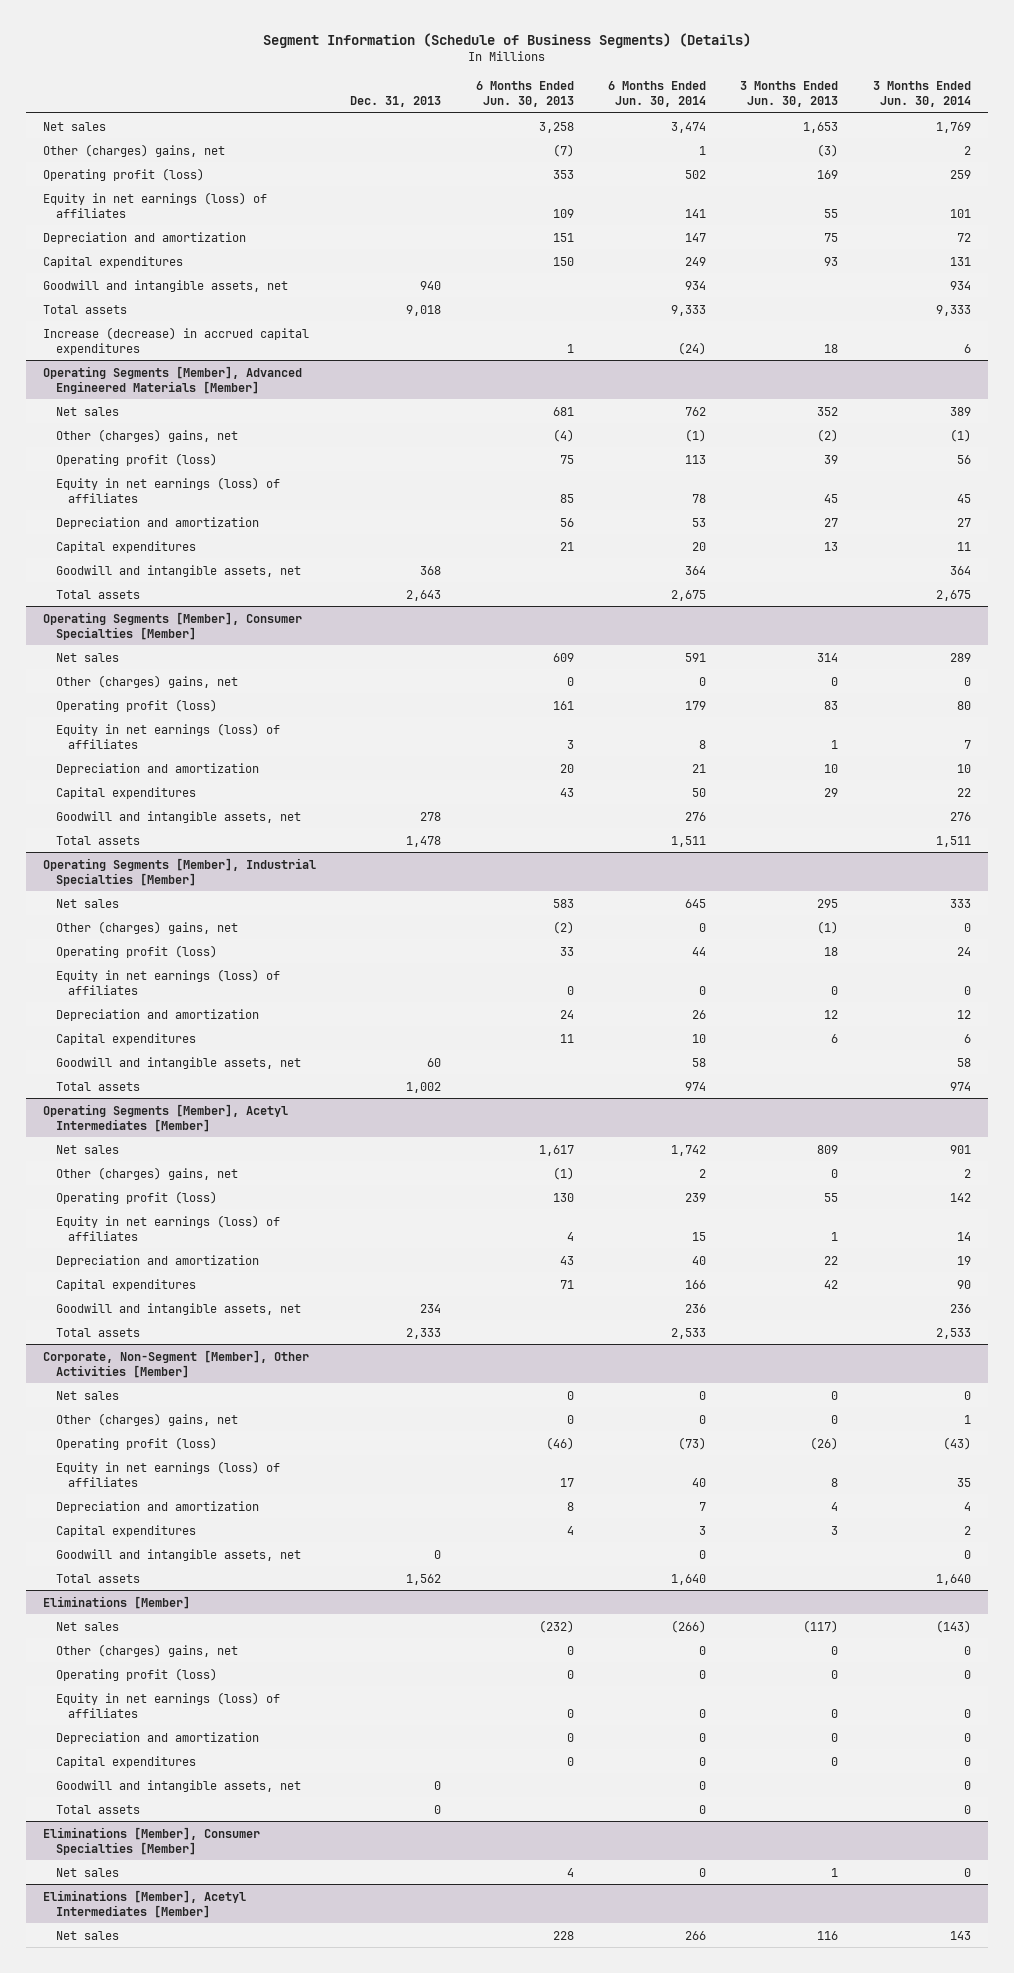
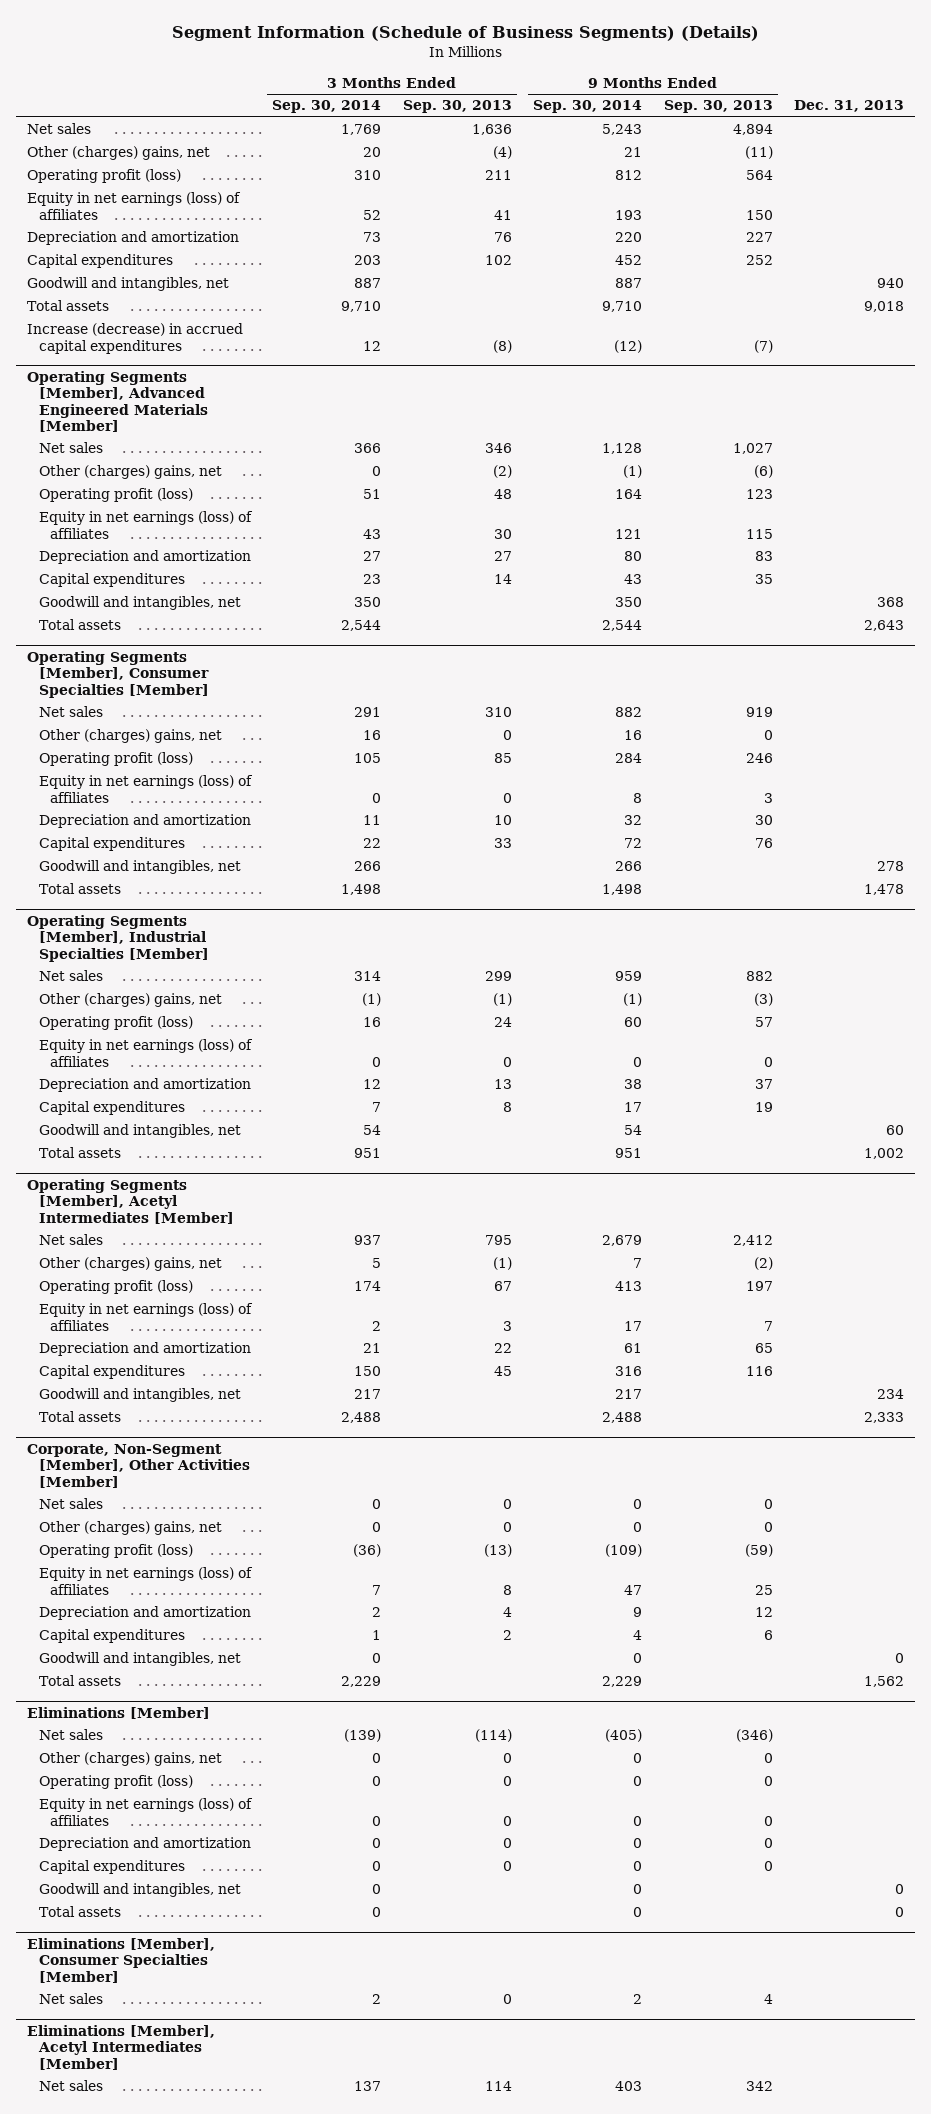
- | Dec. 31, 2013 | 6 Months Ended Jun. 30, 2013 | 6 Months Ended Jun. 30, 2014 | 3 Months Ended Jun. 30, 2013 | 3 Months Ended Jun. 30, 2014
+ | 3 Months Ended Sep. 30, 2014 | 3 Months Ended Sep. 30, 2013 | 9 Months Ended Sep. 30, 2014 | 9 Months Ended Sep. 30, 2013 | Dec. 31, 2013
- Goodwill and intangible assets, net | 940 | | 934 | | 934
+ Goodwill and intangibles, net | 887 | | 887 | | 940
@ Operating Segments [Member], Advanced Engineered Materials [Member]
- Goodwill and intangible assets, net | 368 | | 364 | | 364
+ Goodwill and intangibles, net | 350 | | 350 | | 368
@ Operating Segments [Member], Consumer Specialties [Member]
- Goodwill and intangible assets, net | 278 | | 276 | | 276
+ Goodwill and intangibles, net | 266 | | 266 | | 278
@ Operating Segments [Member], Industrial Specialties [Member]
- Goodwill and intangible assets, net | 60 | | 58 | | 58
+ Goodwill and intangibles, net | 54 | | 54 | | 60
@ Operating Segments [Member], Acetyl Intermediates [Member]
- Goodwill and intangible assets, net | 234 | | 236 | | 236
+ Goodwill and intangibles, net | 217 | | 217 | | 234
@ Corporate, Non-Segment [Member], Other Activities [Member]
- Goodwill and intangible assets, net | 0 | | 0 | | 0
+ Goodwill and intangibles, net | 0 | | 0 | | 0
@ Eliminations [Member]
- Goodwill and intangible assets, net | 0 | | 0 | | 0
+ Goodwill and intangibles, net | 0 | | 0 | | 0

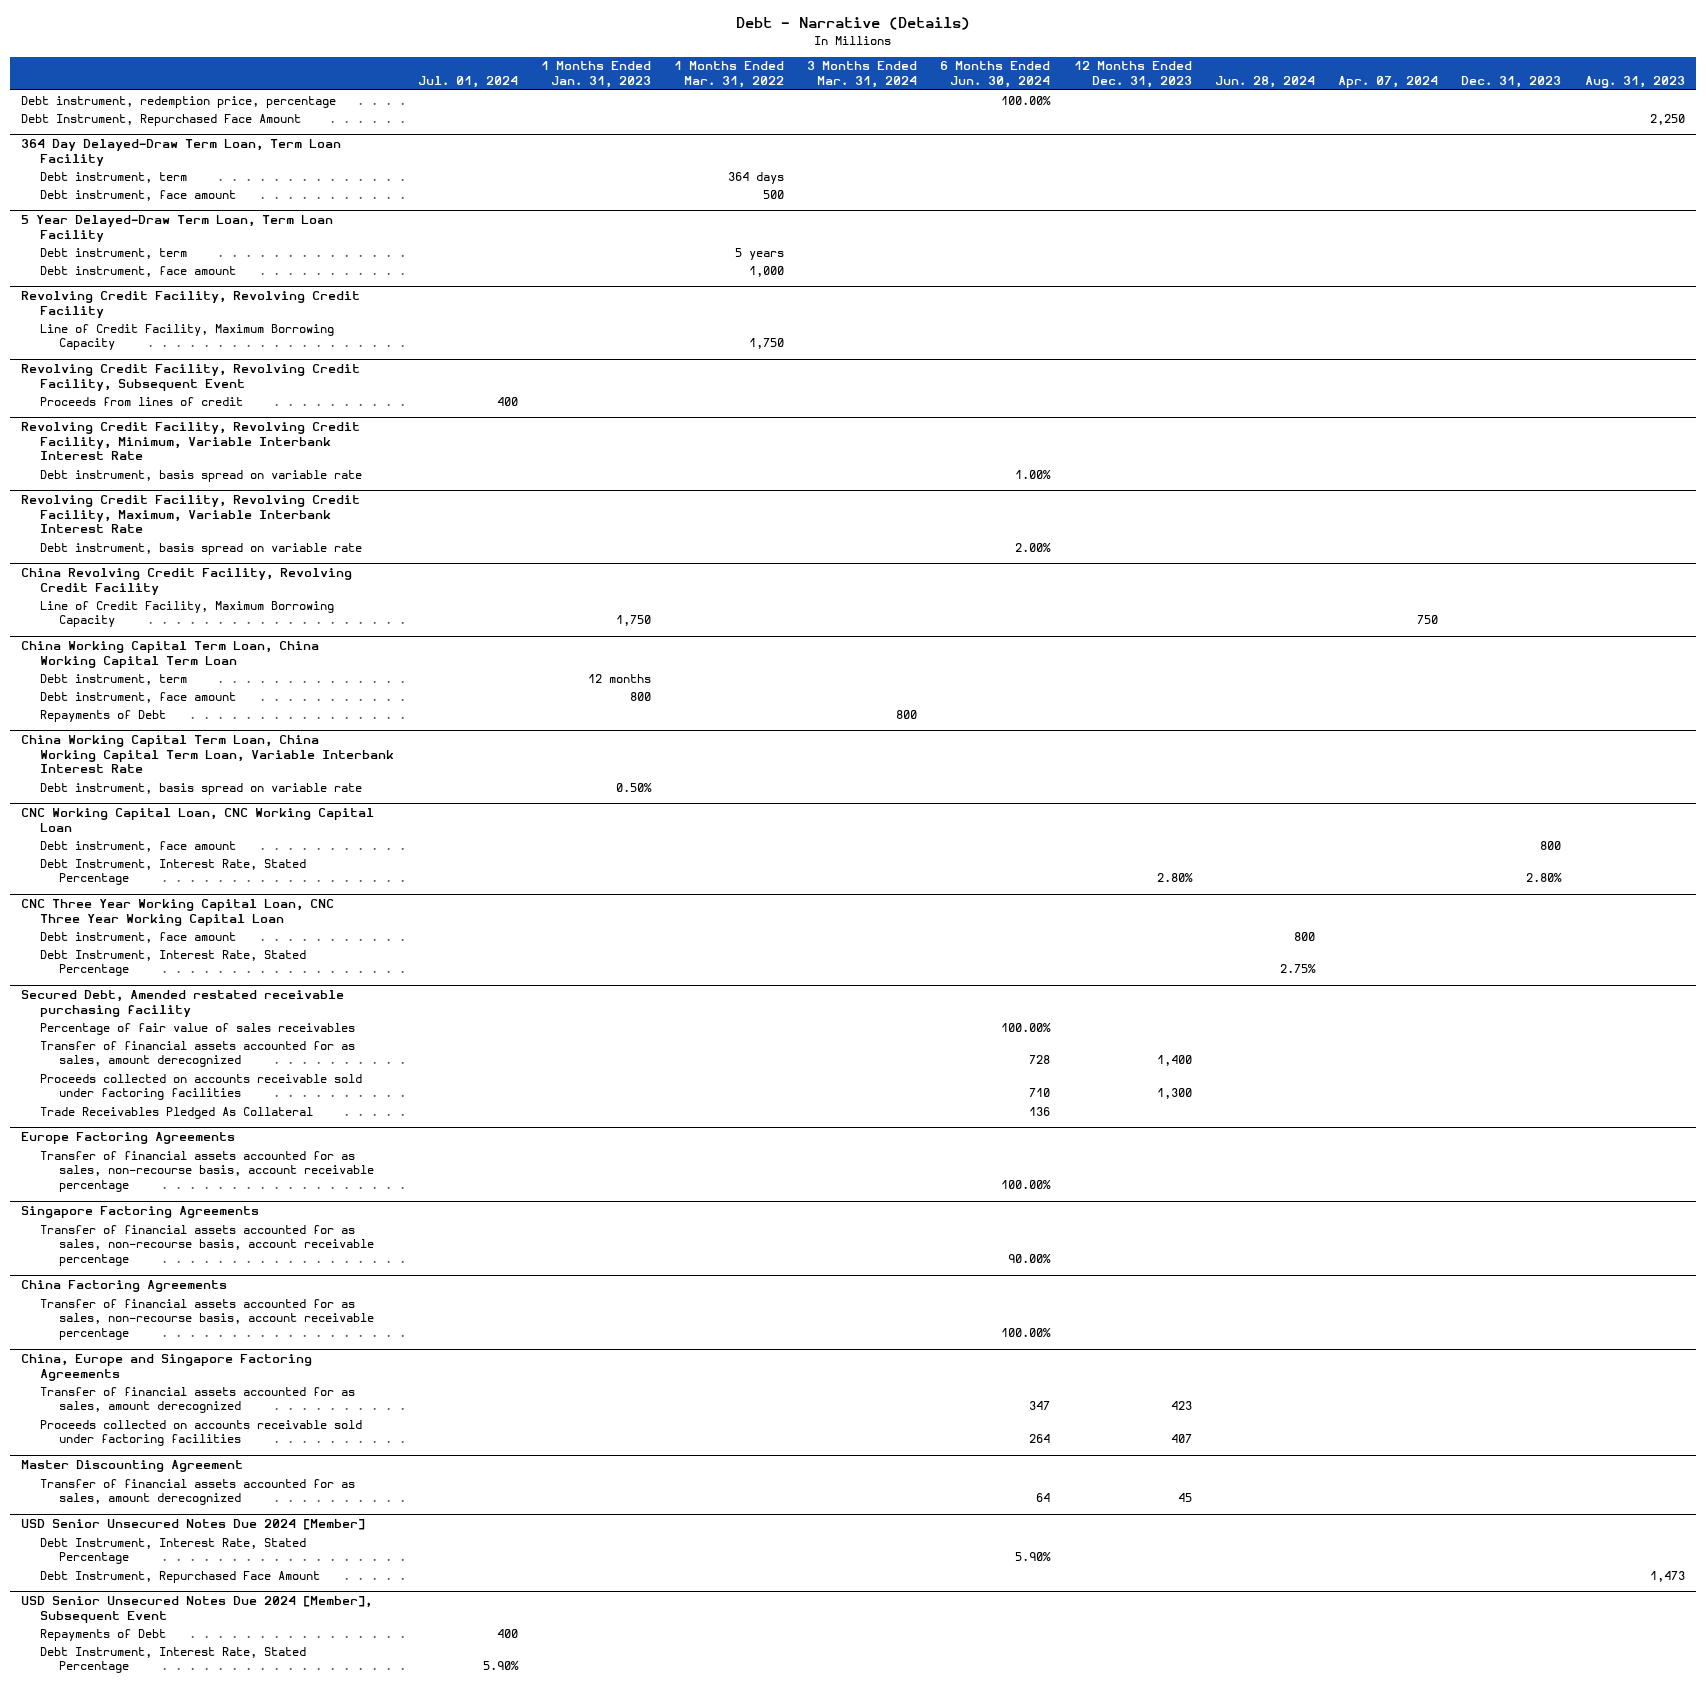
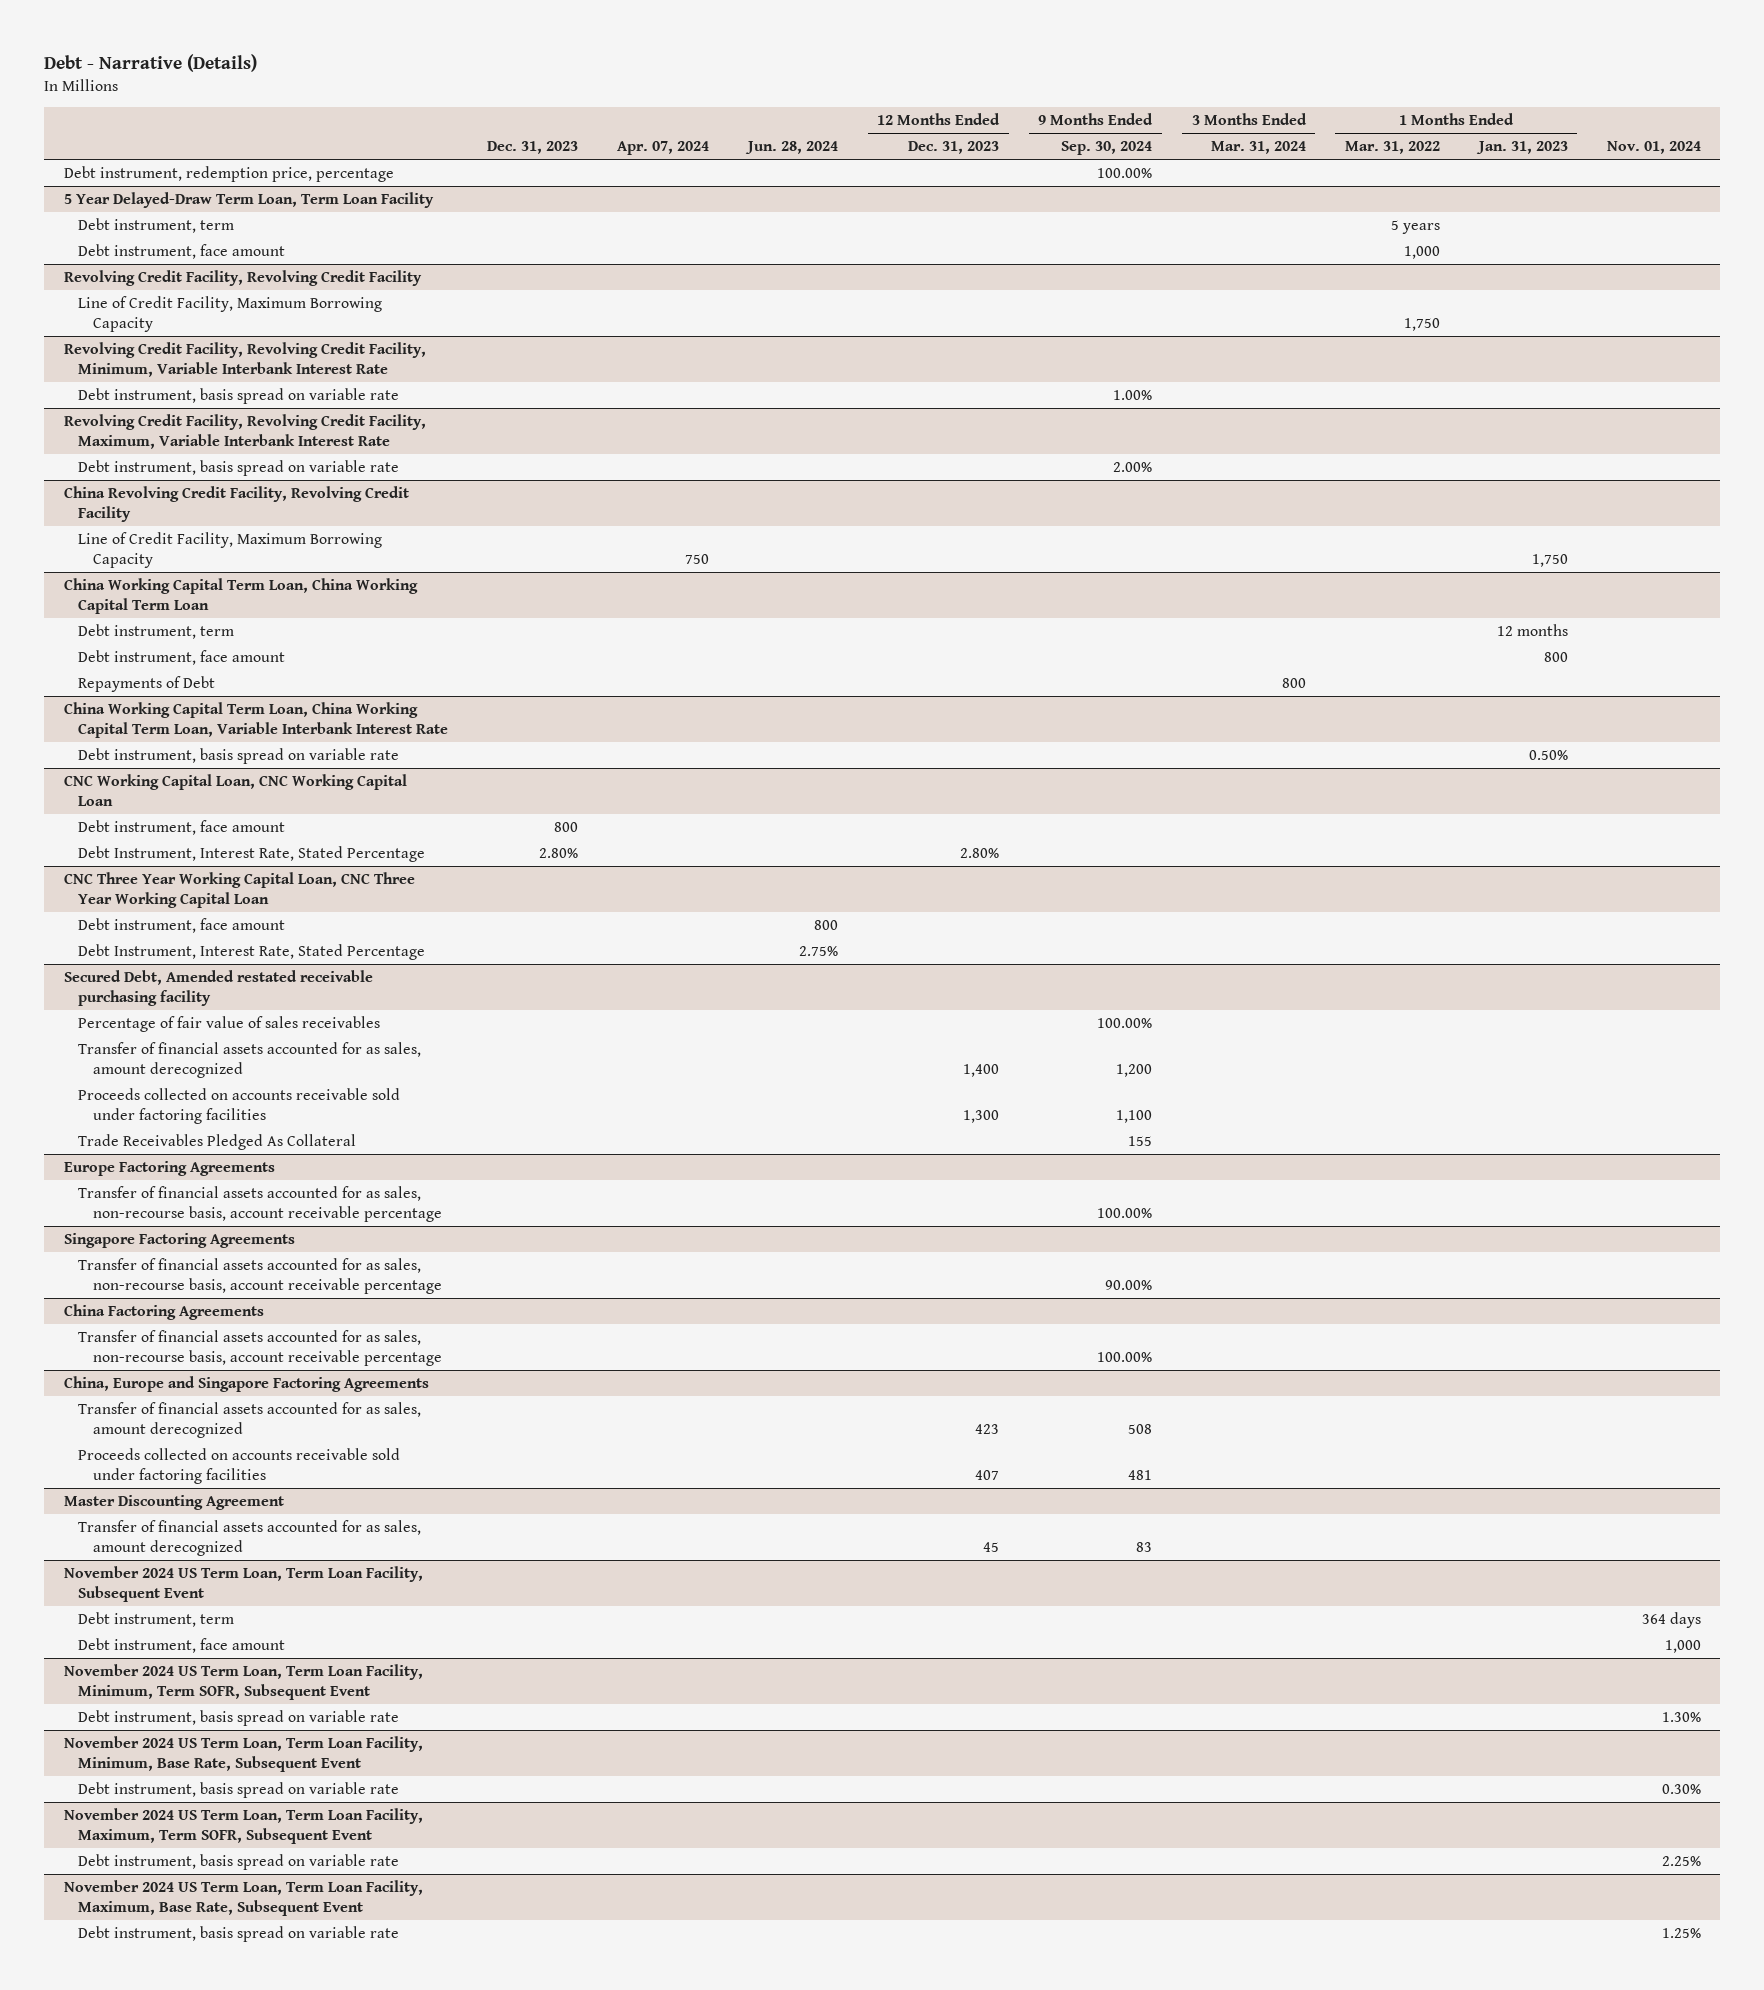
- | Jul. 01, 2024 | 1 Months Ended Jan. 31, 2023 | 1 Months Ended Mar. 31, 2022 | 3 Months Ended Mar. 31, 2024 | 6 Months Ended Jun. 30, 2024 | 12 Months Ended Dec. 31, 2023 | Jun. 28, 2024 | Apr. 07, 2024 | Dec. 31, 2023 | Aug. 31, 2023
+ | Dec. 31, 2023 | Apr. 07, 2024 | Jun. 28, 2024 | 12 Months Ended Dec. 31, 2023 | 9 Months Ended Sep. 30, 2024 | 3 Months Ended Mar. 31, 2024 | 1 Months Ended Mar. 31, 2022 | 1 Months Ended Jan. 31, 2023 | Nov. 01, 2024
- Debt Instrument, Repurchased Face Amount | | | | | | | | | | 2,250
- 364 Day Delayed-Draw Term Loan, Term Loan Facility
- Debt instrument, term | | | 364 days | | | | | | |
- Debt instrument, face amount | | | 500 | | | | | | |
- Revolving Credit Facility, Revolving Credit Facility, Subsequent Event
- Proceeds from lines of credit | 400 | | | | | | | | |
- USD Senior Unsecured Notes Due 2024 [Member]
- Debt Instrument, Interest Rate, Stated Percentage | | | | | 5.90% | | | | |
- Debt Instrument, Repurchased Face Amount | | | | | | | | | | 1,473
- USD Senior Unsecured Notes Due 2024 [Member], Subsequent Event
- Repayments of Debt | 400 | | | | | | | | |
- Debt Instrument, Interest Rate, Stated Percentage | 5.90% | | | | | | | | |
+ November 2024 US Term Loan, Term Loan Facility, Subsequent Event
+ Debt instrument, term | | | | | | | | | 364 days
+ Debt instrument, face amount | | | | | | | | | 1,000
+ November 2024 US Term Loan, Term Loan Facility, Minimum, Term SOFR, Subsequent Event
+ Debt instrument, basis spread on variable rate | | | | | | | | | 1.30%
+ November 2024 US Term Loan, Term Loan Facility, Minimum, Base Rate, Subsequent Event
+ Debt instrument, basis spread on variable rate | | | | | | | | | 0.30%
+ November 2024 US Term Loan, Term Loan Facility, Maximum, Term SOFR, Subsequent Event
+ Debt instrument, basis spread on variable rate | | | | | | | | | 2.25%
+ November 2024 US Term Loan, Term Loan Facility, Maximum, Base Rate, Subsequent Event
+ Debt instrument, basis spread on variable rate | | | | | | | | | 1.25%

